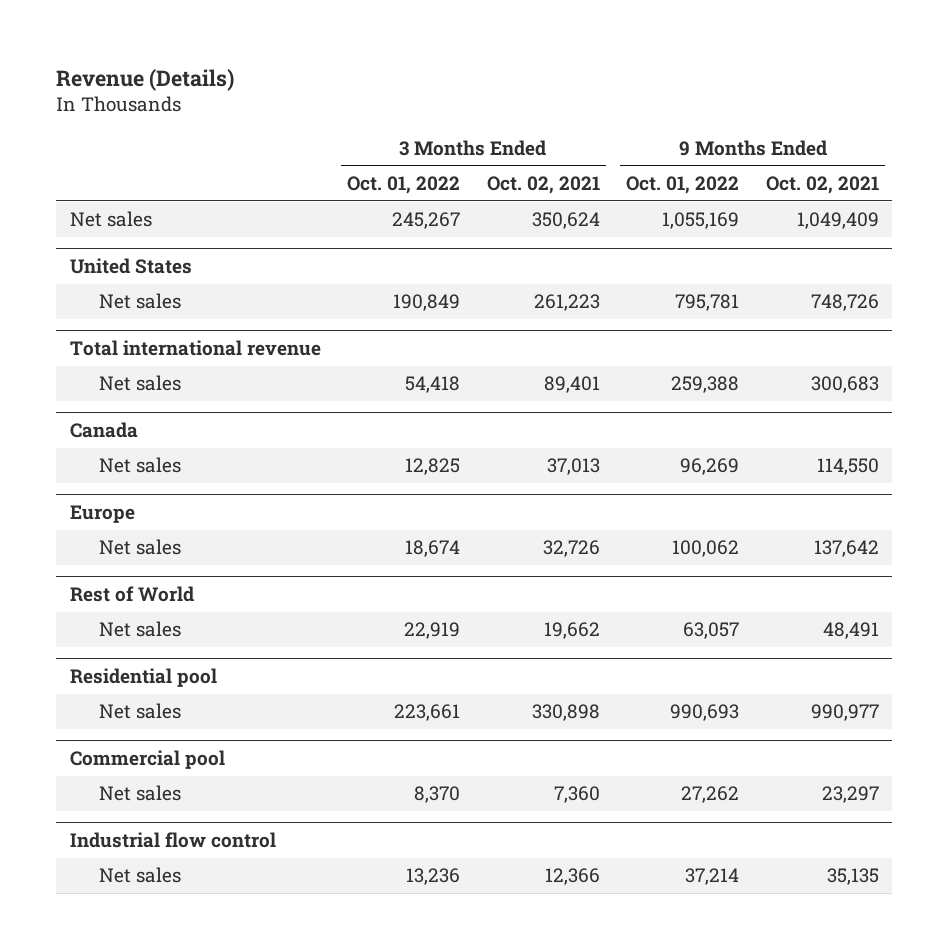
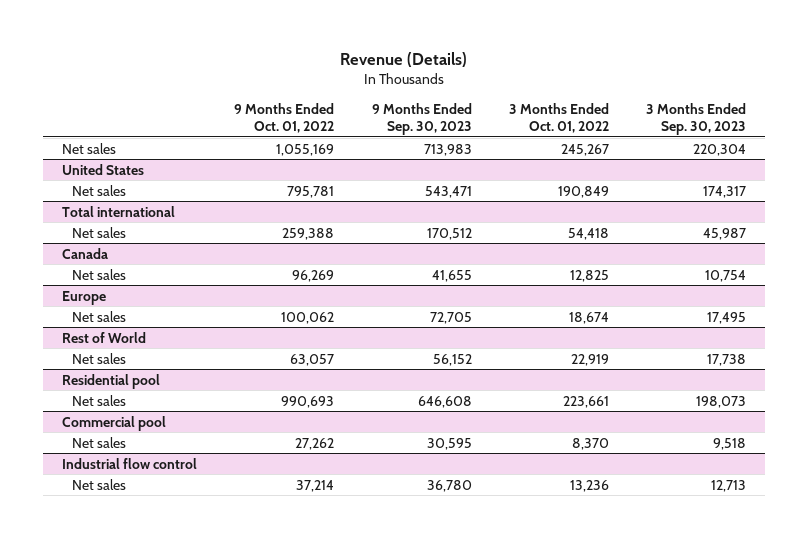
- | 3 Months Ended Oct. 01, 2022 | 3 Months Ended Oct. 02, 2021 | 9 Months Ended Oct. 01, 2022 | 9 Months Ended Oct. 02, 2021
+ | 9 Months Ended Oct. 01, 2022 | 9 Months Ended Sep. 30, 2023 | 3 Months Ended Oct. 01, 2022 | 3 Months Ended Sep. 30, 2023
- Total international revenue
+ Total international

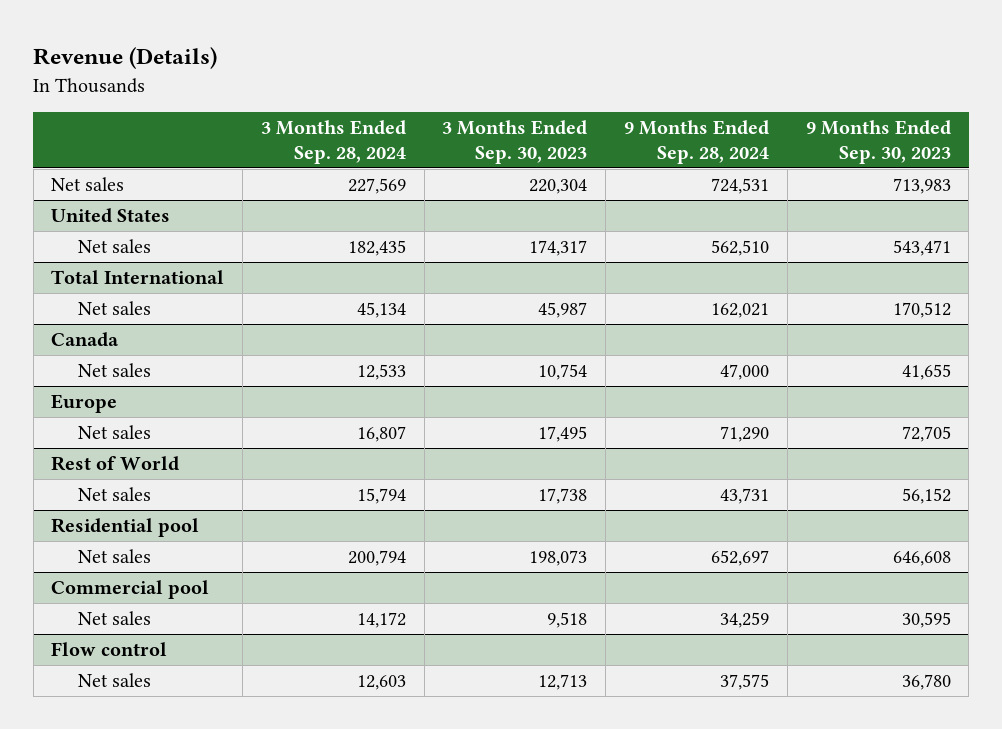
- | 9 Months Ended Oct. 01, 2022 | 9 Months Ended Sep. 30, 2023 | 3 Months Ended Oct. 01, 2022 | 3 Months Ended Sep. 30, 2023
+ | 3 Months Ended Sep. 28, 2024 | 3 Months Ended Sep. 30, 2023 | 9 Months Ended Sep. 28, 2024 | 9 Months Ended Sep. 30, 2023
- Total international
+ Total International
- Industrial flow control
+ Flow control

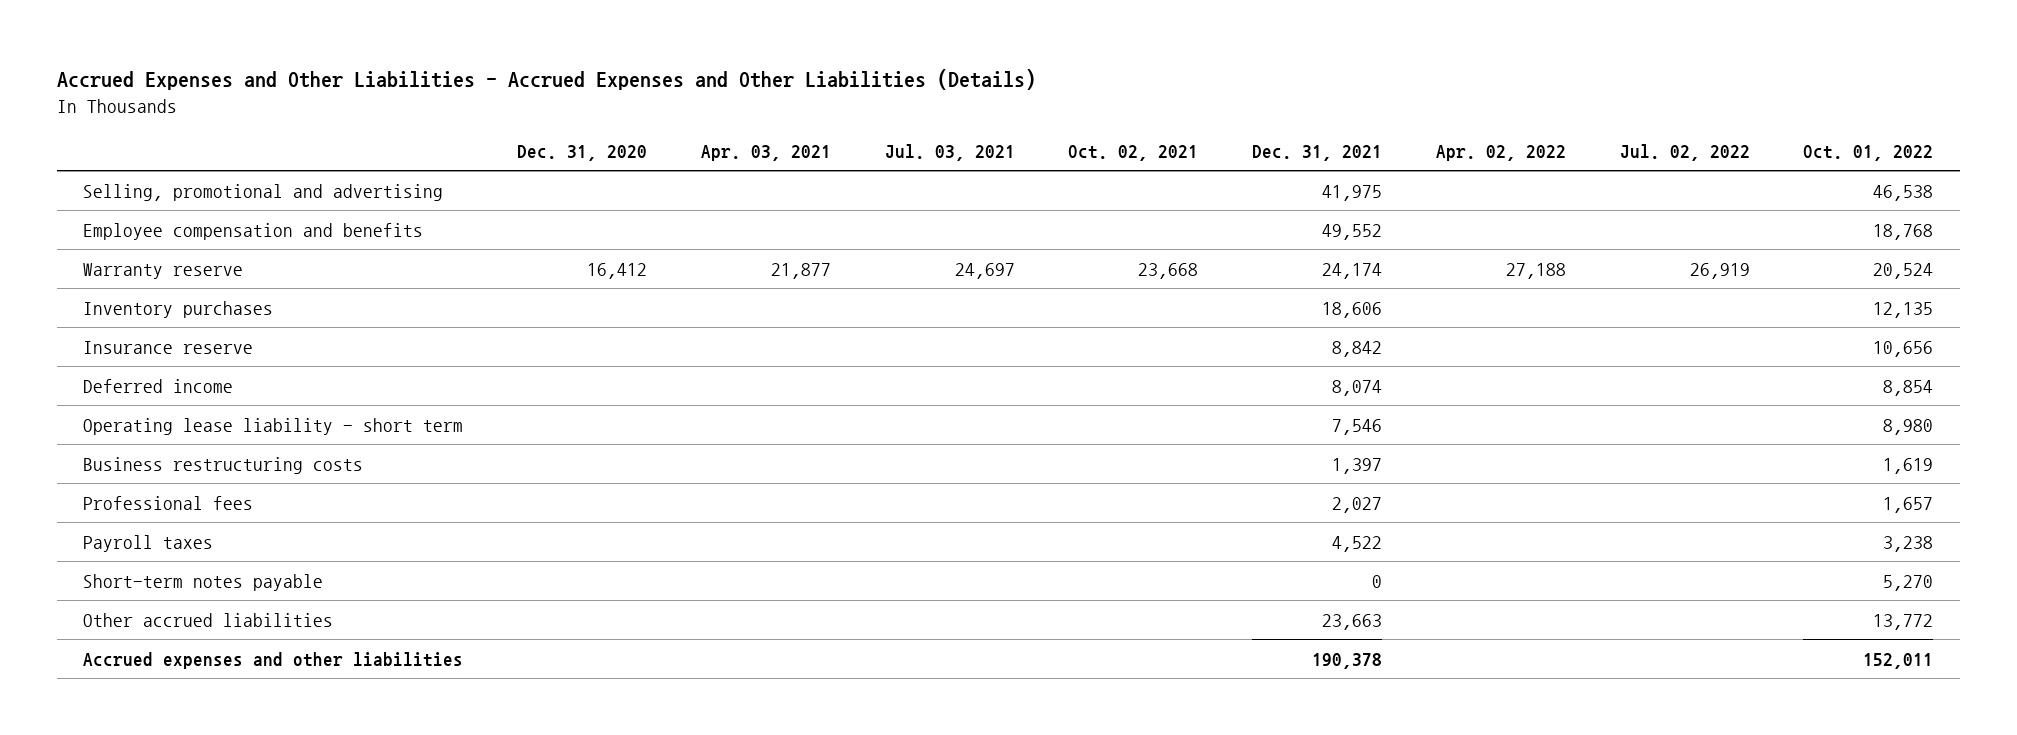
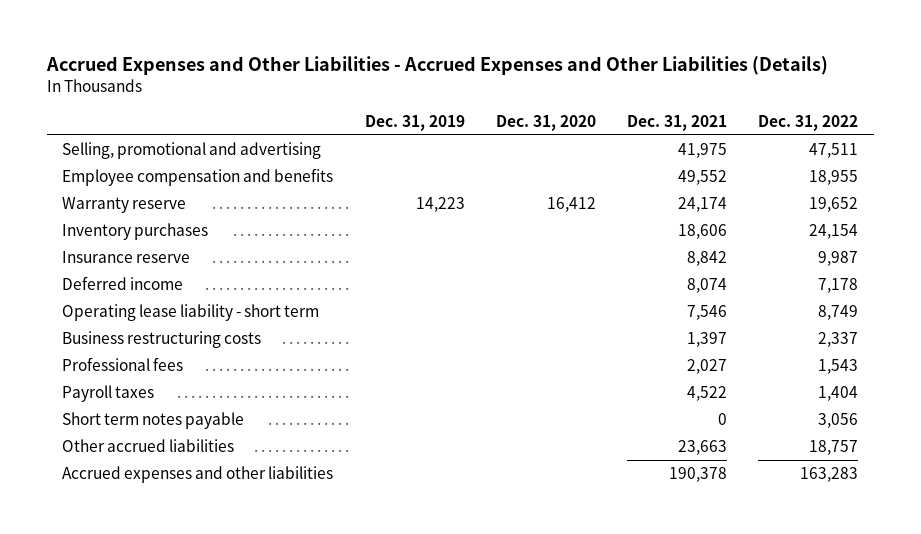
- | Dec. 31, 2020 | Apr. 03, 2021 | Jul. 03, 2021 | Oct. 02, 2021 | Dec. 31, 2021 | Apr. 02, 2022 | Jul. 02, 2022 | Oct. 01, 2022
+ | Dec. 31, 2019 | Dec. 31, 2020 | Dec. 31, 2021 | Dec. 31, 2022
- Short-term notes payable | | | | | 0 | | | 5,270
+ Short term notes payable | | | 0 | 3,056

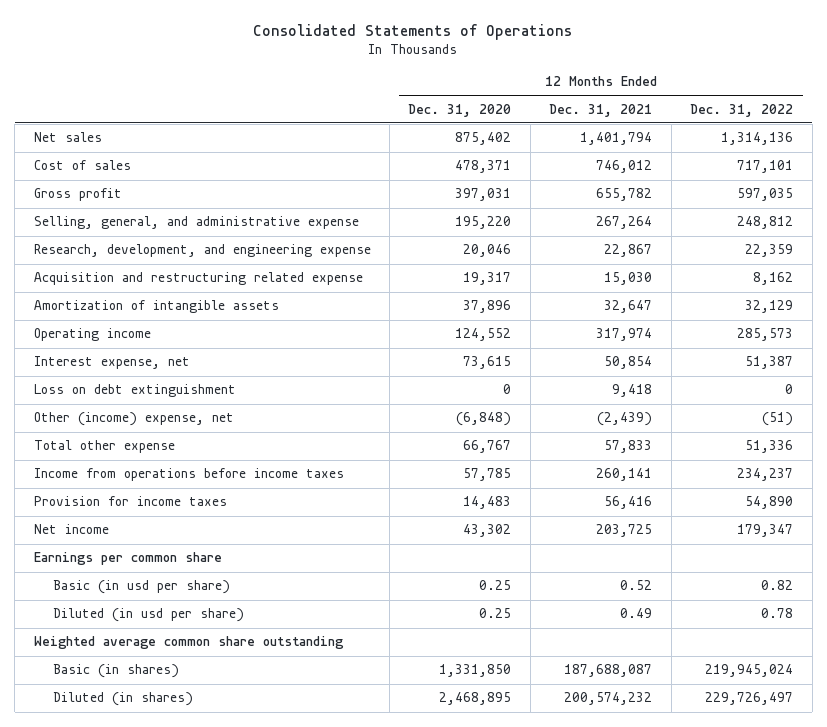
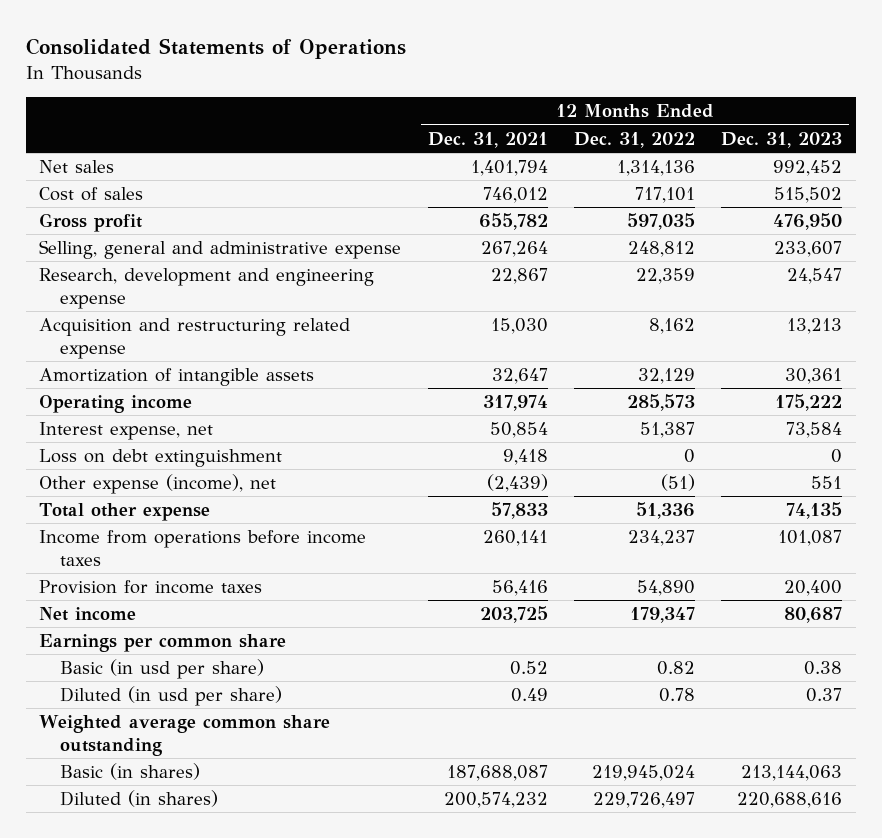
- | 12 Months Ended Dec. 31, 2020 | 12 Months Ended Dec. 31, 2021 | 12 Months Ended Dec. 31, 2022
+ | 12 Months Ended Dec. 31, 2021 | 12 Months Ended Dec. 31, 2022 | 12 Months Ended Dec. 31, 2023
- Selling, general, and administrative expense | 195,220 | 267,264 | 248,812
- Research, development, and engineering expense | 20,046 | 22,867 | 22,359
+ Selling, general and administrative expense | 267,264 | 248,812 | 233,607
+ Research, development and engineering expense | 22,867 | 22,359 | 24,547
- Other (income) expense, net | (6,848) | (2,439) | (51)
+ Other expense (income), net | (2,439) | (51) | 551

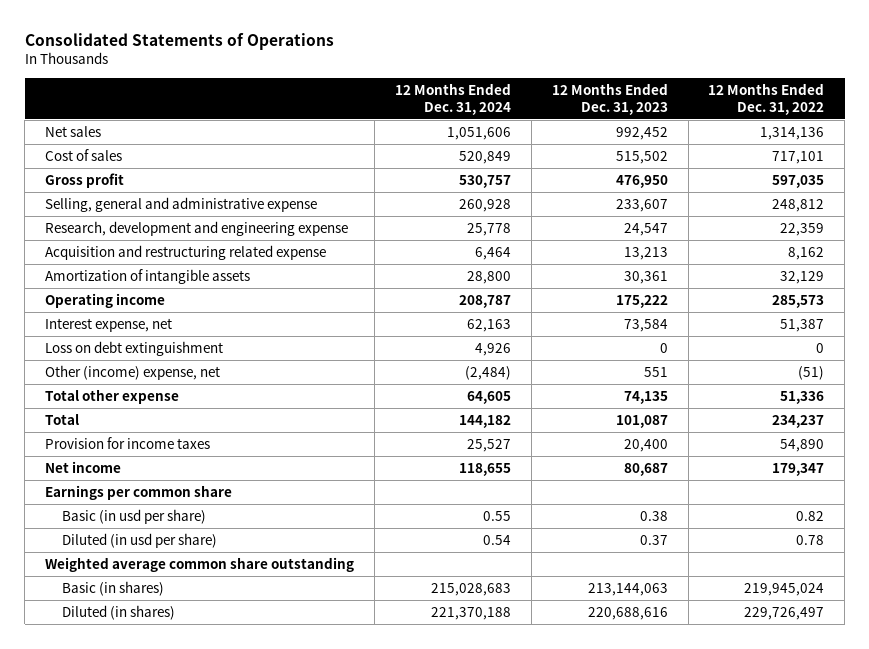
- | 12 Months Ended Dec. 31, 2021 | 12 Months Ended Dec. 31, 2022 | 12 Months Ended Dec. 31, 2023
+ | 12 Months Ended Dec. 31, 2024 | 12 Months Ended Dec. 31, 2023 | 12 Months Ended Dec. 31, 2022
- Other expense (income), net | (2,439) | (51) | 551
+ Other (income) expense, net | (2,484) | 551 | (51)
- Income from operations before income taxes | 260,141 | 234,237 | 101,087
+ Total | 144,182 | 101,087 | 234,237

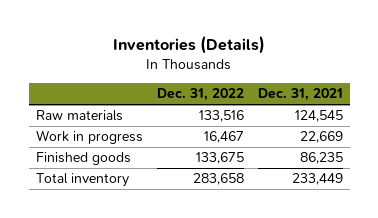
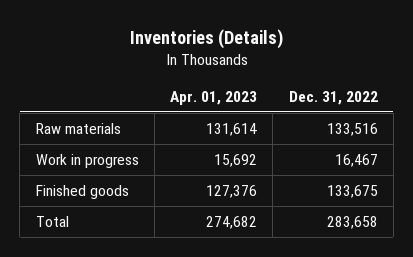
- | Dec. 31, 2022 | Dec. 31, 2021
+ | Apr. 01, 2023 | Dec. 31, 2022
- Total inventory | 283,658 | 233,449
+ Total | 274,682 | 283,658

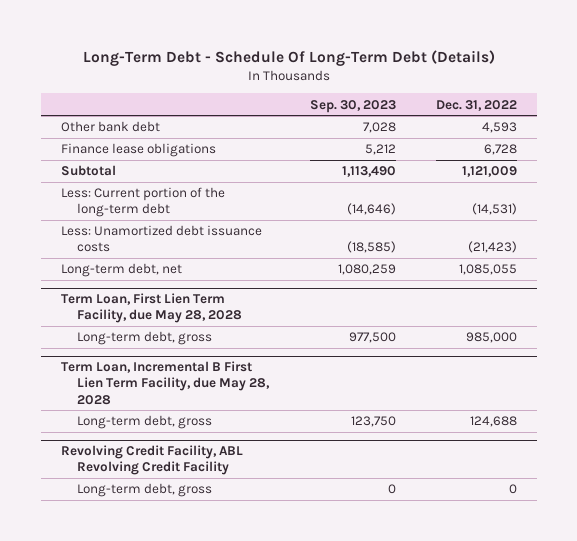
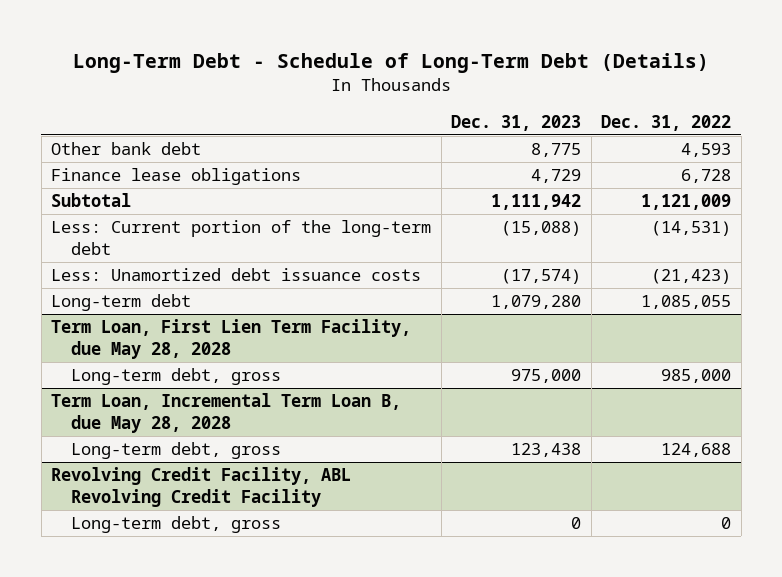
- Long-Term Debt - Schedule Of Long-Term Debt (Details)
+ Long-Term Debt - Schedule of Long-Term Debt (Details)
- | Sep. 30, 2023 | Dec. 31, 2022
+ | Dec. 31, 2023 | Dec. 31, 2022
- Long-term debt, net | 1,080,259 | 1,085,055
+ Long-term debt | 1,079,280 | 1,085,055
- Term Loan, Incremental B First Lien Term Facility, due May 28, 2028
+ Term Loan, Incremental Term Loan B, due May 28, 2028

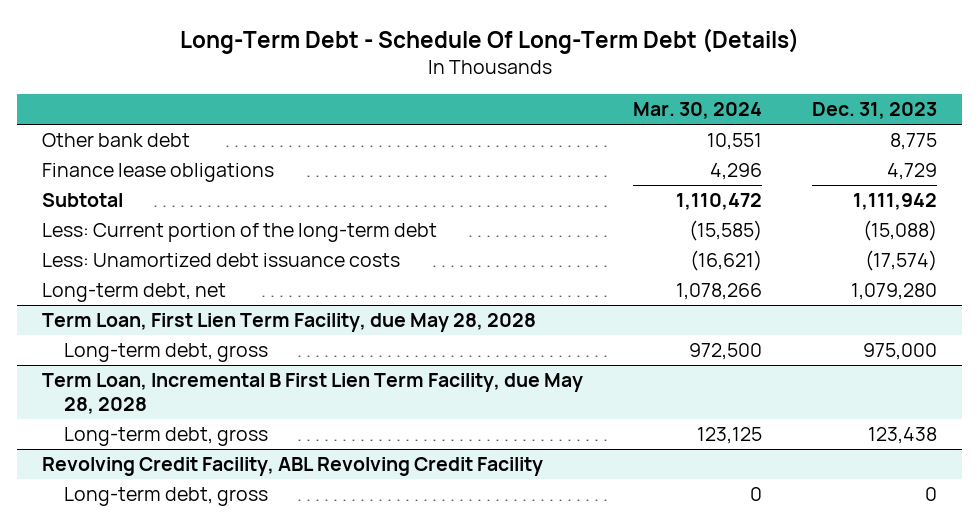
- Long-Term Debt - Schedule of Long-Term Debt (Details)
+ Long-Term Debt - Schedule Of Long-Term Debt (Details)
- | Dec. 31, 2023 | Dec. 31, 2022
+ | Mar. 30, 2024 | Dec. 31, 2023
- Long-term debt | 1,079,280 | 1,085,055
+ Long-term debt, net | 1,078,266 | 1,079,280
- Term Loan, Incremental Term Loan B, due May 28, 2028
+ Term Loan, Incremental B First Lien Term Facility, due May 28, 2028

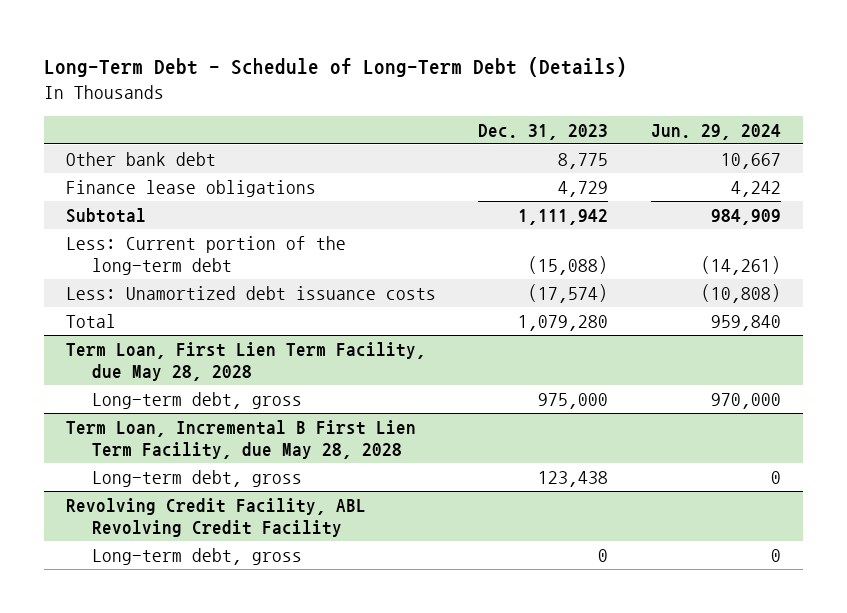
- Long-Term Debt - Schedule Of Long-Term Debt (Details)
+ Long-Term Debt - Schedule of Long-Term Debt (Details)
- | Mar. 30, 2024 | Dec. 31, 2023
+ | Dec. 31, 2023 | Jun. 29, 2024
- Long-term debt, net | 1,078,266 | 1,079,280
+ Total | 1,079,280 | 959,840

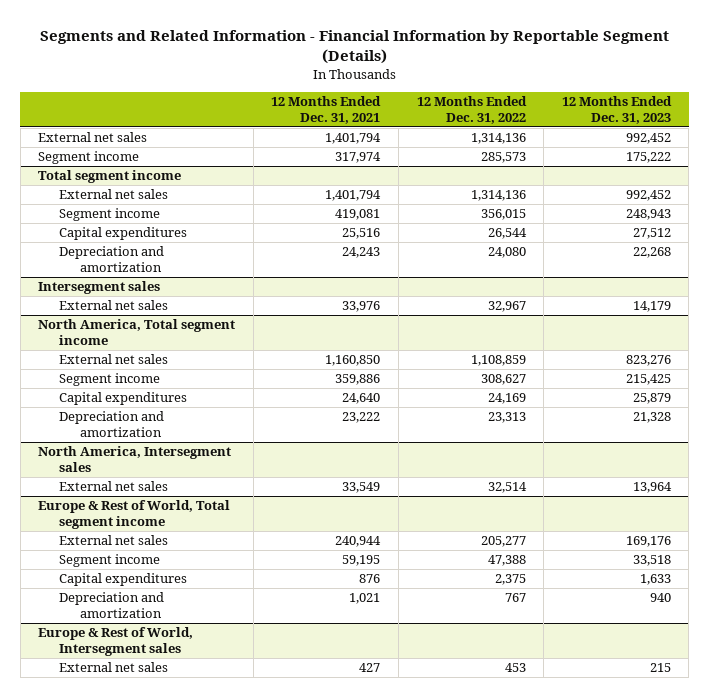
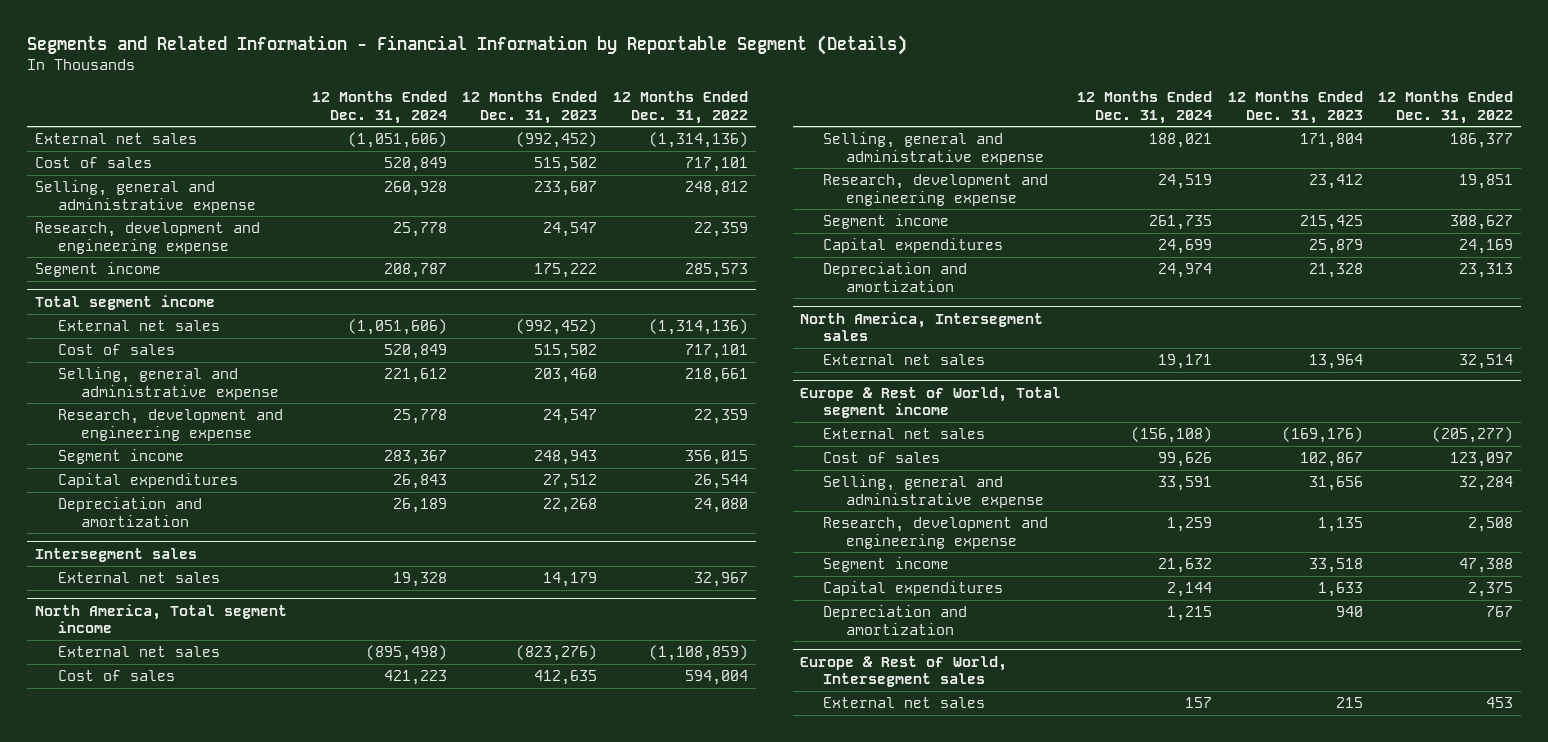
- | 12 Months Ended Dec. 31, 2021 | 12 Months Ended Dec. 31, 2022 | 12 Months Ended Dec. 31, 2023
+ | 12 Months Ended Dec. 31, 2024 | 12 Months Ended Dec. 31, 2023 | 12 Months Ended Dec. 31, 2022
- External net sales | 1,401,794 | 1,314,136 | 992,452
+ External net sales | (1,051,606) | (992,452) | (1,314,136)
+ Cost of sales | 520,849 | 515,502 | 717,101
+ Selling, general and administrative expense | 260,928 | 233,607 | 248,812
+ Research, development and engineering expense | 25,778 | 24,547 | 22,359
@ Total segment income
- External net sales | 1,401,794 | 1,314,136 | 992,452
+ External net sales | (1,051,606) | (992,452) | (1,314,136)
+ Cost of sales | 520,849 | 515,502 | 717,101
+ Selling, general and administrative expense | 221,612 | 203,460 | 218,661
+ Research, development and engineering expense | 25,778 | 24,547 | 22,359
@ North America, Total segment income
- External net sales | 1,160,850 | 1,108,859 | 823,276
+ External net sales | (895,498) | (823,276) | (1,108,859)
+ Cost of sales | 421,223 | 412,635 | 594,004
+ Selling, general and administrative expense | 188,021 | 171,804 | 186,377
+ Research, development and engineering expense | 24,519 | 23,412 | 19,851
@ Europe & Rest of World, Total segment income
- External net sales | 240,944 | 205,277 | 169,176
+ External net sales | (156,108) | (169,176) | (205,277)
+ Cost of sales | 99,626 | 102,867 | 123,097
+ Selling, general and administrative expense | 33,591 | 31,656 | 32,284
+ Research, development and engineering expense | 1,259 | 1,135 | 2,508

